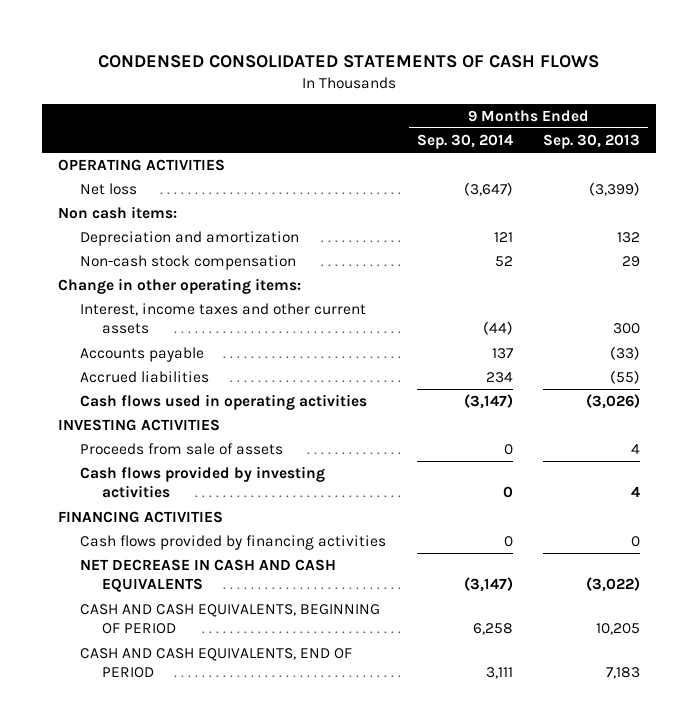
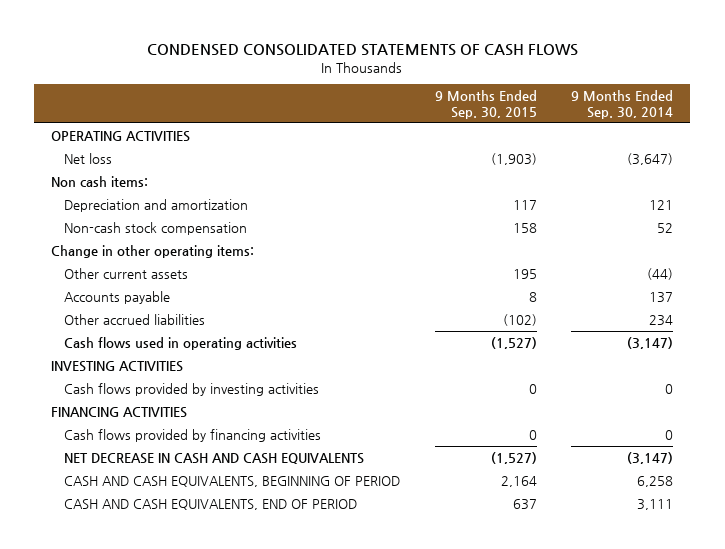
- | 9 Months Ended Sep. 30, 2014 | 9 Months Ended Sep. 30, 2013
+ | 9 Months Ended Sep. 30, 2015 | 9 Months Ended Sep. 30, 2014
- Interest, income taxes and other current assets | (44) | 300
+ Other current assets | 195 | (44)
- Accrued liabilities | 234 | (55)
+ Other accrued liabilities | (102) | 234
- Proceeds from sale of assets | 0 | 4

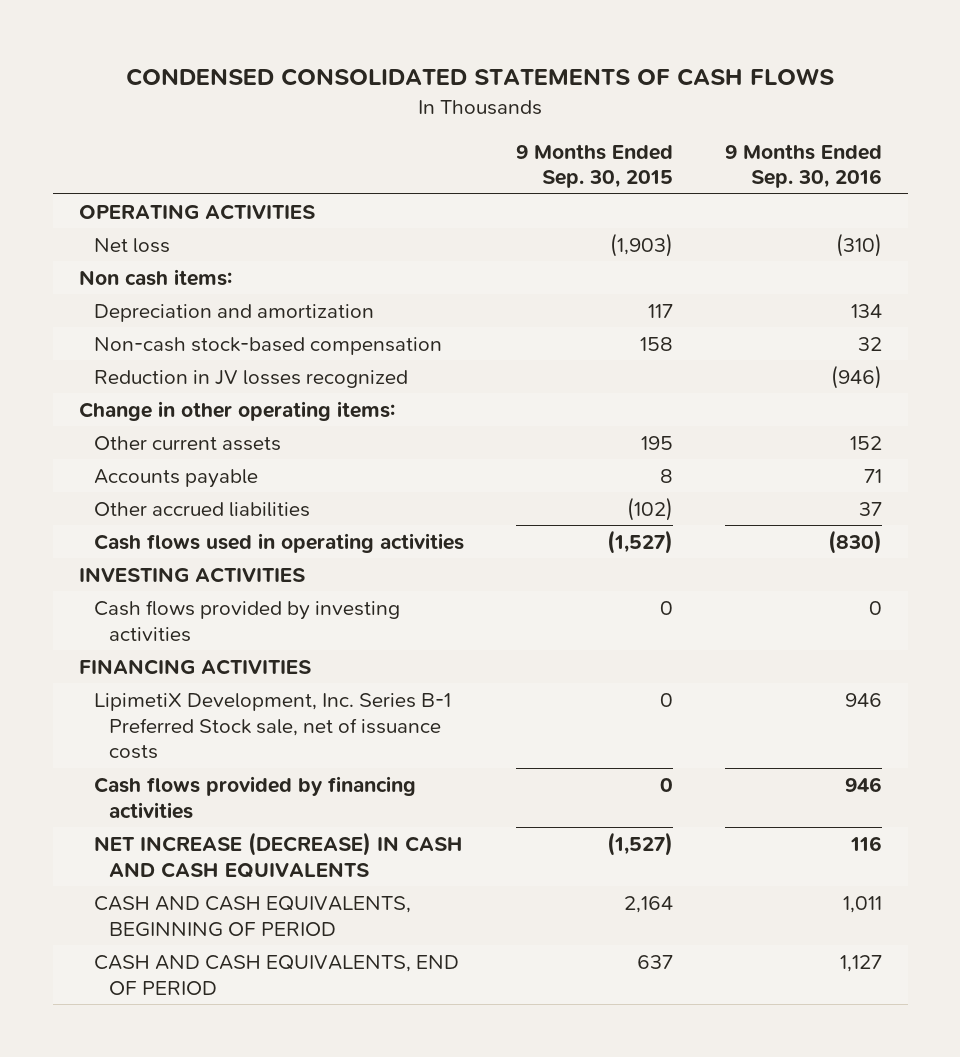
- | 9 Months Ended Sep. 30, 2015 | 9 Months Ended Sep. 30, 2014
+ | 9 Months Ended Sep. 30, 2015 | 9 Months Ended Sep. 30, 2016
- Non-cash stock compensation | 158 | 52
+ Non-cash stock-based compensation | 158 | 32
+ Reduction in JV losses recognized | | (946)
+ LipimetiX Development, Inc. Series B-1 Preferred Stock sale, net of issuance costs | 0 | 946
- NET DECREASE IN CASH AND CASH EQUIVALENTS | (1,527) | (3,147)
+ NET INCREASE (DECREASE) IN CASH AND CASH EQUIVALENTS | (1,527) | 116

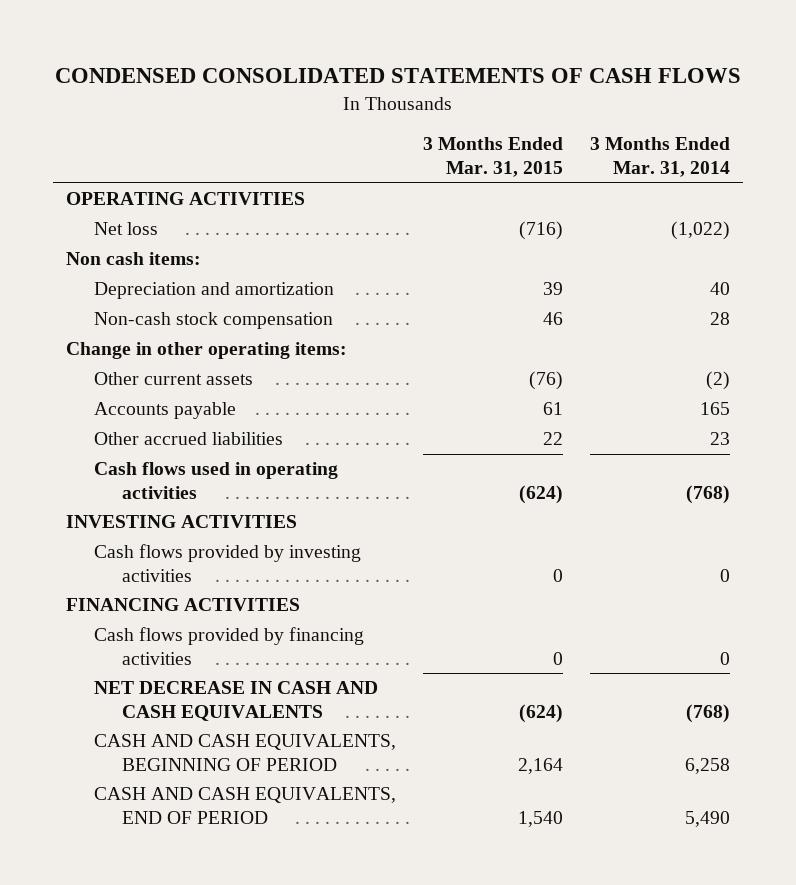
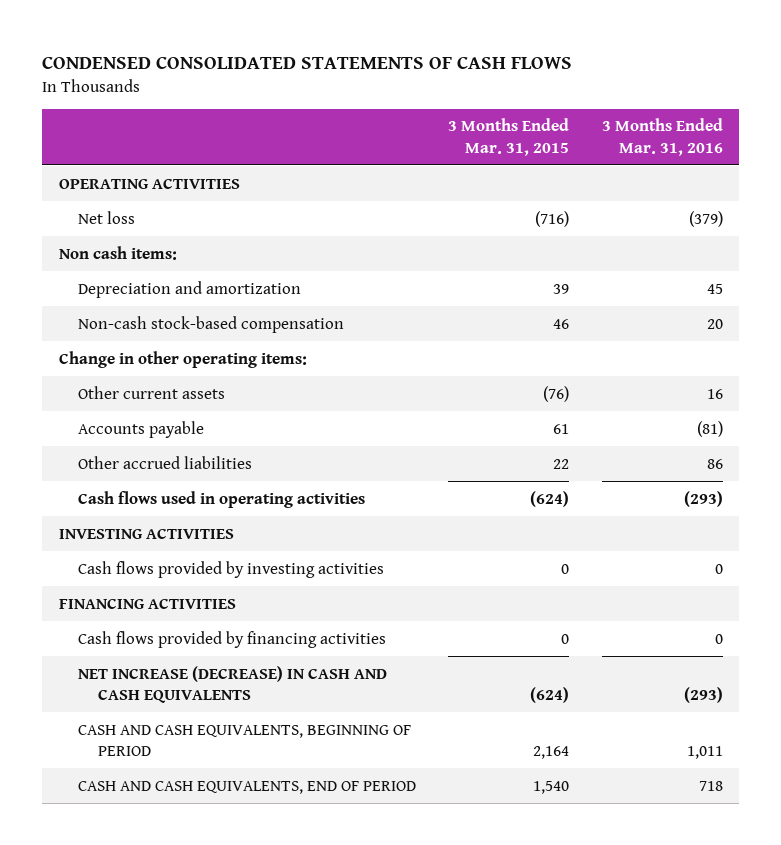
- | 3 Months Ended Mar. 31, 2015 | 3 Months Ended Mar. 31, 2014
+ | 3 Months Ended Mar. 31, 2015 | 3 Months Ended Mar. 31, 2016
- Non-cash stock compensation | 46 | 28
+ Non-cash stock-based compensation | 46 | 20
- NET DECREASE IN CASH AND CASH EQUIVALENTS | (624) | (768)
+ NET INCREASE (DECREASE) IN CASH AND CASH EQUIVALENTS | (624) | (293)

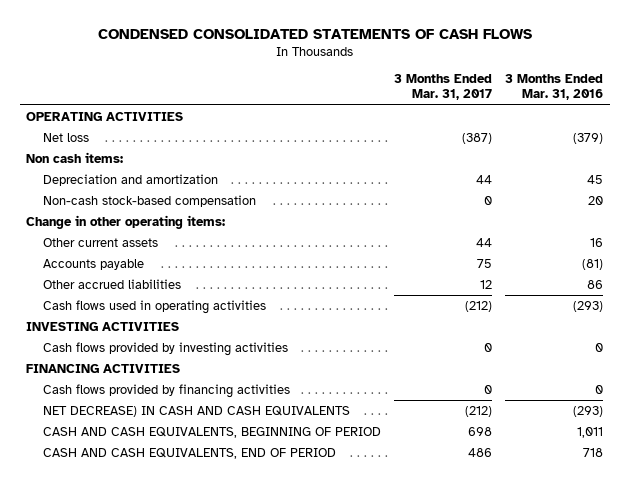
- | 3 Months Ended Mar. 31, 2015 | 3 Months Ended Mar. 31, 2016
+ | 3 Months Ended Mar. 31, 2017 | 3 Months Ended Mar. 31, 2016
- NET INCREASE (DECREASE) IN CASH AND CASH EQUIVALENTS | (624) | (293)
+ NET DECREASE) IN CASH AND CASH EQUIVALENTS | (212) | (293)

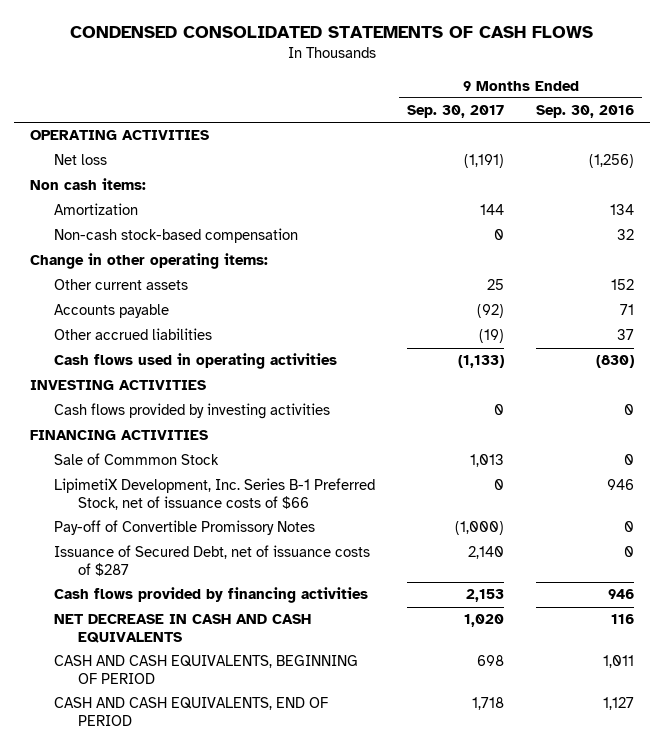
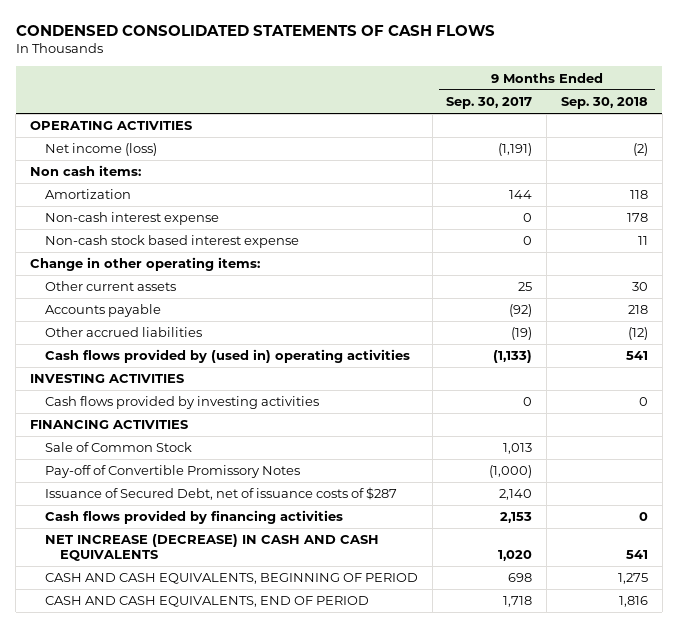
- | 9 Months Ended Sep. 30, 2017 | 9 Months Ended Sep. 30, 2016
+ | 9 Months Ended Sep. 30, 2017 | 9 Months Ended Sep. 30, 2018
- Net loss | (1,191) | (1,256)
+ Net income (loss) | (1,191) | (2)
- Non-cash stock-based compensation | 0 | 32
+ Non-cash interest expense | 0 | 178
+ Non-cash stock based interest expense | 0 | 11
- Cash flows used in operating activities | (1,133) | (830)
+ Cash flows provided by (used in) operating activities | (1,133) | 541
- Sale of Commmon Stock | 1,013 | 0
- LipimetiX Development, Inc. Series B-1 Preferred Stock, net of issuance costs of $66 | 0 | 946
+ Sale of Common Stock | 1,013 |
- NET DECREASE IN CASH AND CASH EQUIVALENTS | 1,020 | 116
+ NET INCREASE (DECREASE) IN CASH AND CASH EQUIVALENTS | 1,020 | 541

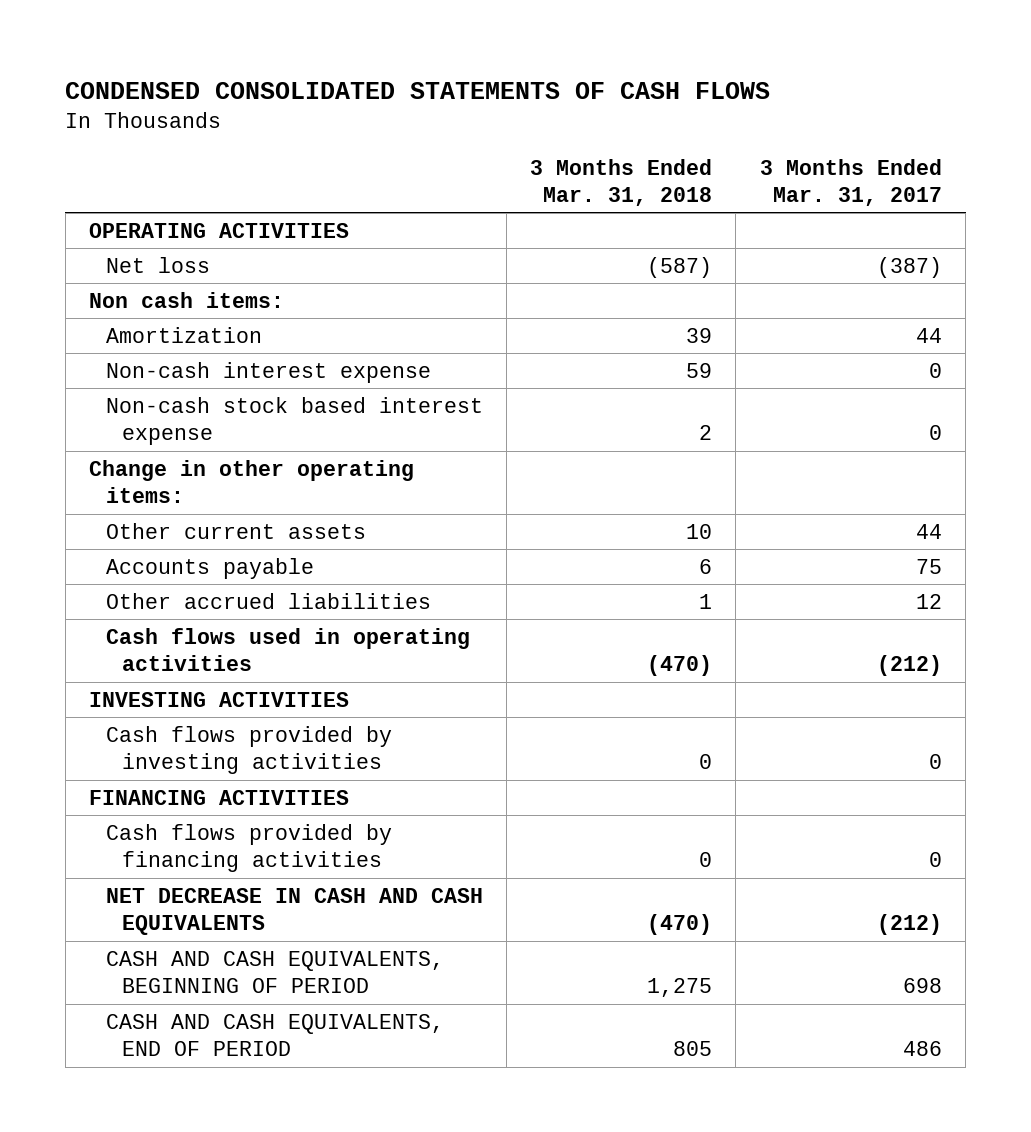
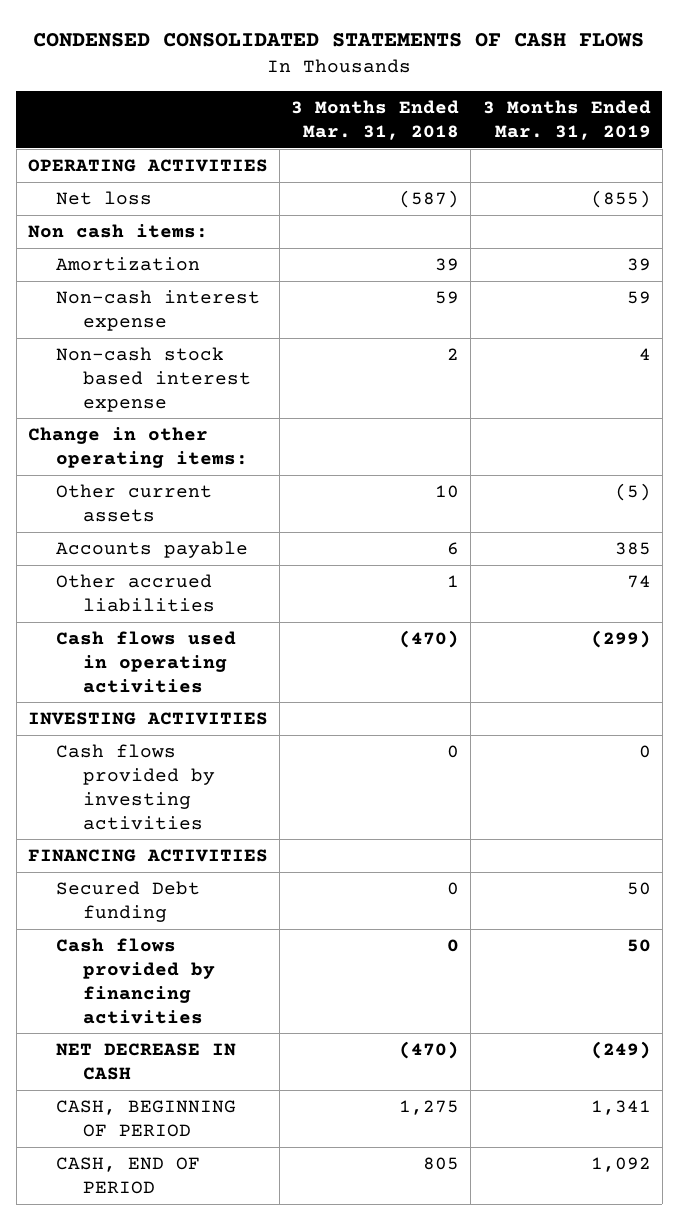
- | 3 Months Ended Mar. 31, 2018 | 3 Months Ended Mar. 31, 2017
+ | 3 Months Ended Mar. 31, 2018 | 3 Months Ended Mar. 31, 2019
+ Secured Debt funding | 0 | 50
- NET DECREASE IN CASH AND CASH EQUIVALENTS | (470) | (212)
- CASH AND CASH EQUIVALENTS, BEGINNING OF PERIOD | 1,275 | 698
- CASH AND CASH EQUIVALENTS, END OF PERIOD | 805 | 486
+ NET DECREASE IN CASH | (470) | (249)
+ CASH, BEGINNING OF PERIOD | 1,275 | 1,341
+ CASH, END OF PERIOD | 805 | 1,092

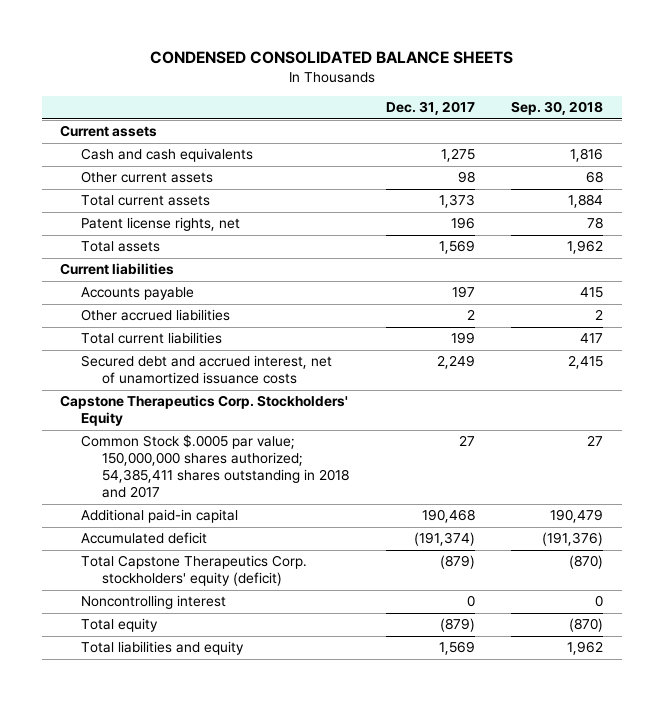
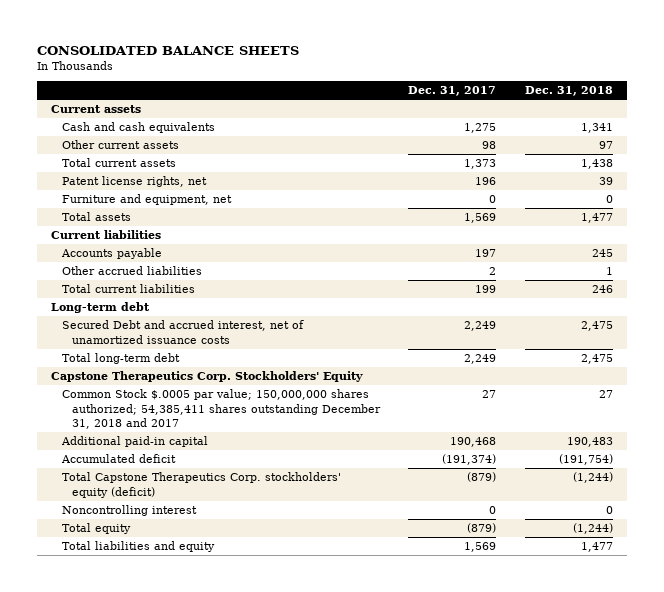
- CONDENSED CONSOLIDATED BALANCE SHEETS
+ CONSOLIDATED BALANCE SHEETS
- | Dec. 31, 2017 | Sep. 30, 2018
+ | Dec. 31, 2017 | Dec. 31, 2018
+ Furniture and equipment, net | 0 | 0
- Secured debt and accrued interest, net of unamortized issuance costs | 2,249 | 2,415
+ Long-term debt
+ Secured Debt and accrued interest, net of unamortized issuance costs | 2,249 | 2,475
+ Total long-term debt | 2,249 | 2,475
- Common Stock $.0005 par value; 150,000,000 shares authorized; 54,385,411 shares outstanding in 2018 and 2017 | 27 | 27
+ Common Stock $.0005 par value; 150,000,000 shares authorized; 54,385,411 shares outstanding December 31, 2018 and 2017 | 27 | 27

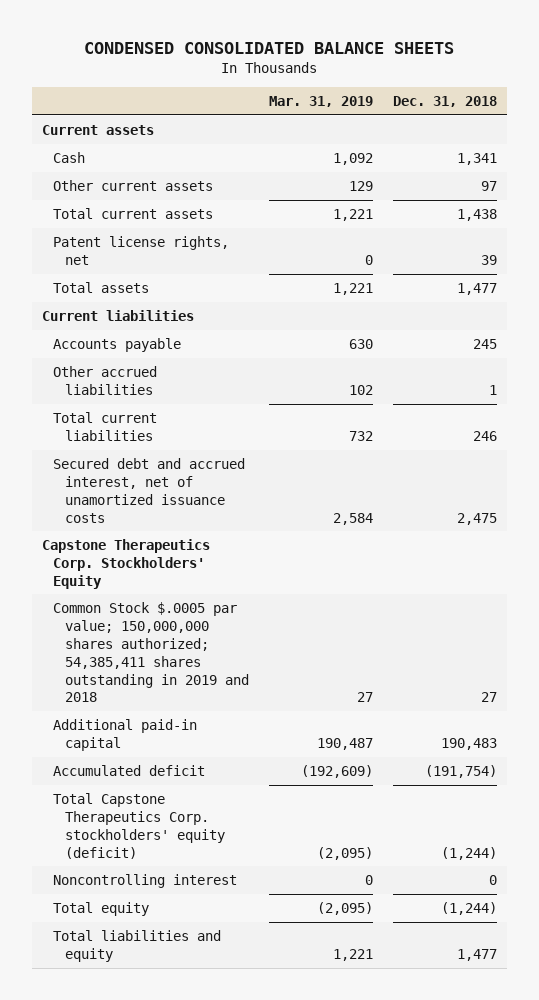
- CONSOLIDATED BALANCE SHEETS
+ CONDENSED CONSOLIDATED BALANCE SHEETS
- | Dec. 31, 2017 | Dec. 31, 2018
+ | Mar. 31, 2019 | Dec. 31, 2018
- Cash and cash equivalents | 1,275 | 1,341
+ Cash | 1,092 | 1,341
- Furniture and equipment, net | 0 | 0
- Long-term debt
- Secured Debt and accrued interest, net of unamortized issuance costs | 2,249 | 2,475
- Total long-term debt | 2,249 | 2,475
+ Secured debt and accrued interest, net of unamortized issuance costs | 2,584 | 2,475
- Common Stock $.0005 par value; 150,000,000 shares authorized; 54,385,411 shares outstanding December 31, 2018 and 2017 | 27 | 27
+ Common Stock $.0005 par value; 150,000,000 shares authorized; 54,385,411 shares outstanding in 2019 and 2018 | 27 | 27

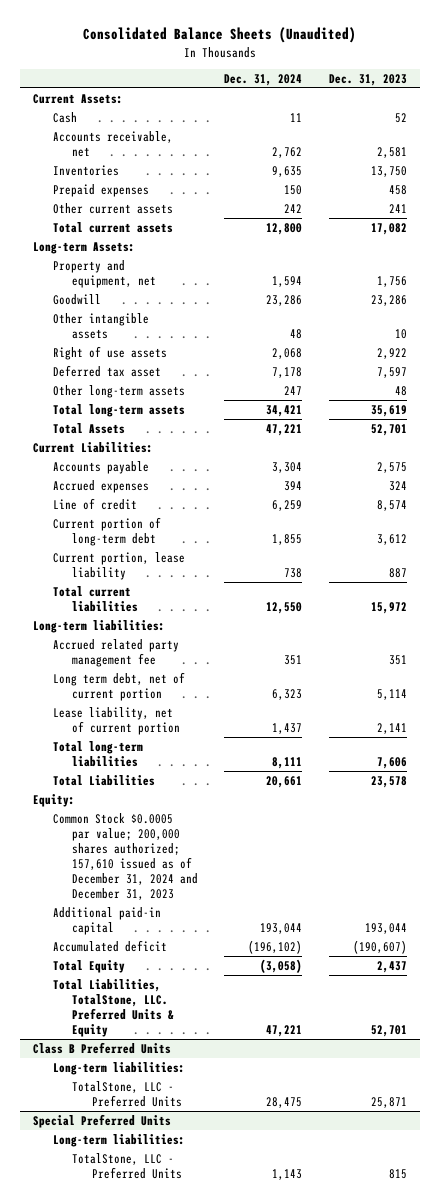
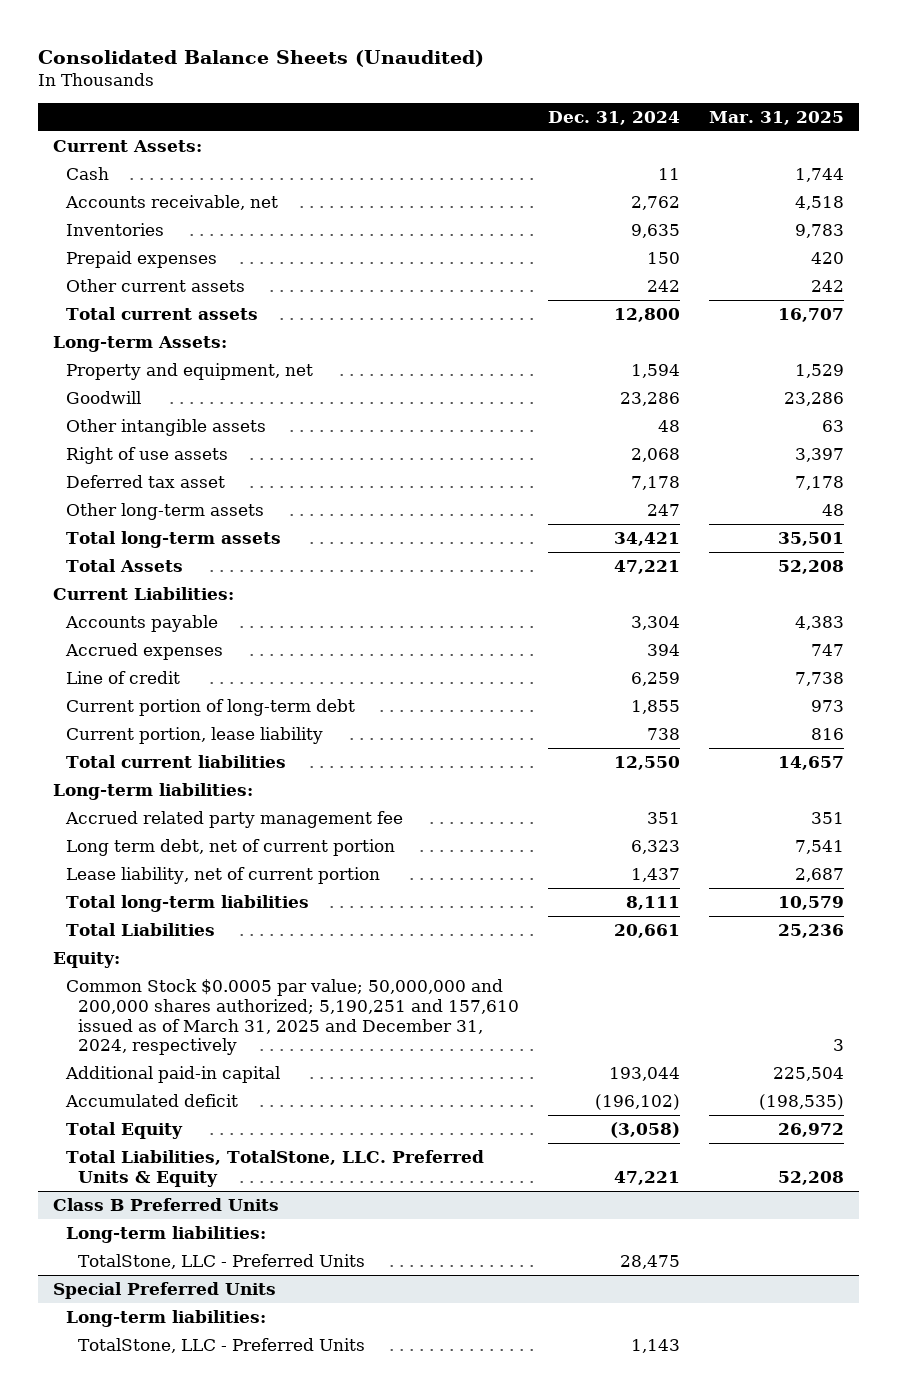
- | Dec. 31, 2024 | Dec. 31, 2023
+ | Dec. 31, 2024 | Mar. 31, 2025
- Common Stock $0.0005 par value; 200,000 shares authorized; 157,610 issued as of December 31, 2024 and December 31, 2023
+ Common Stock $0.0005 par value; 50,000,000 and 200,000 shares authorized; 5,190,251 and 157,610 issued as of March 31, 2025 and December 31, 2024, respectively | | 3

